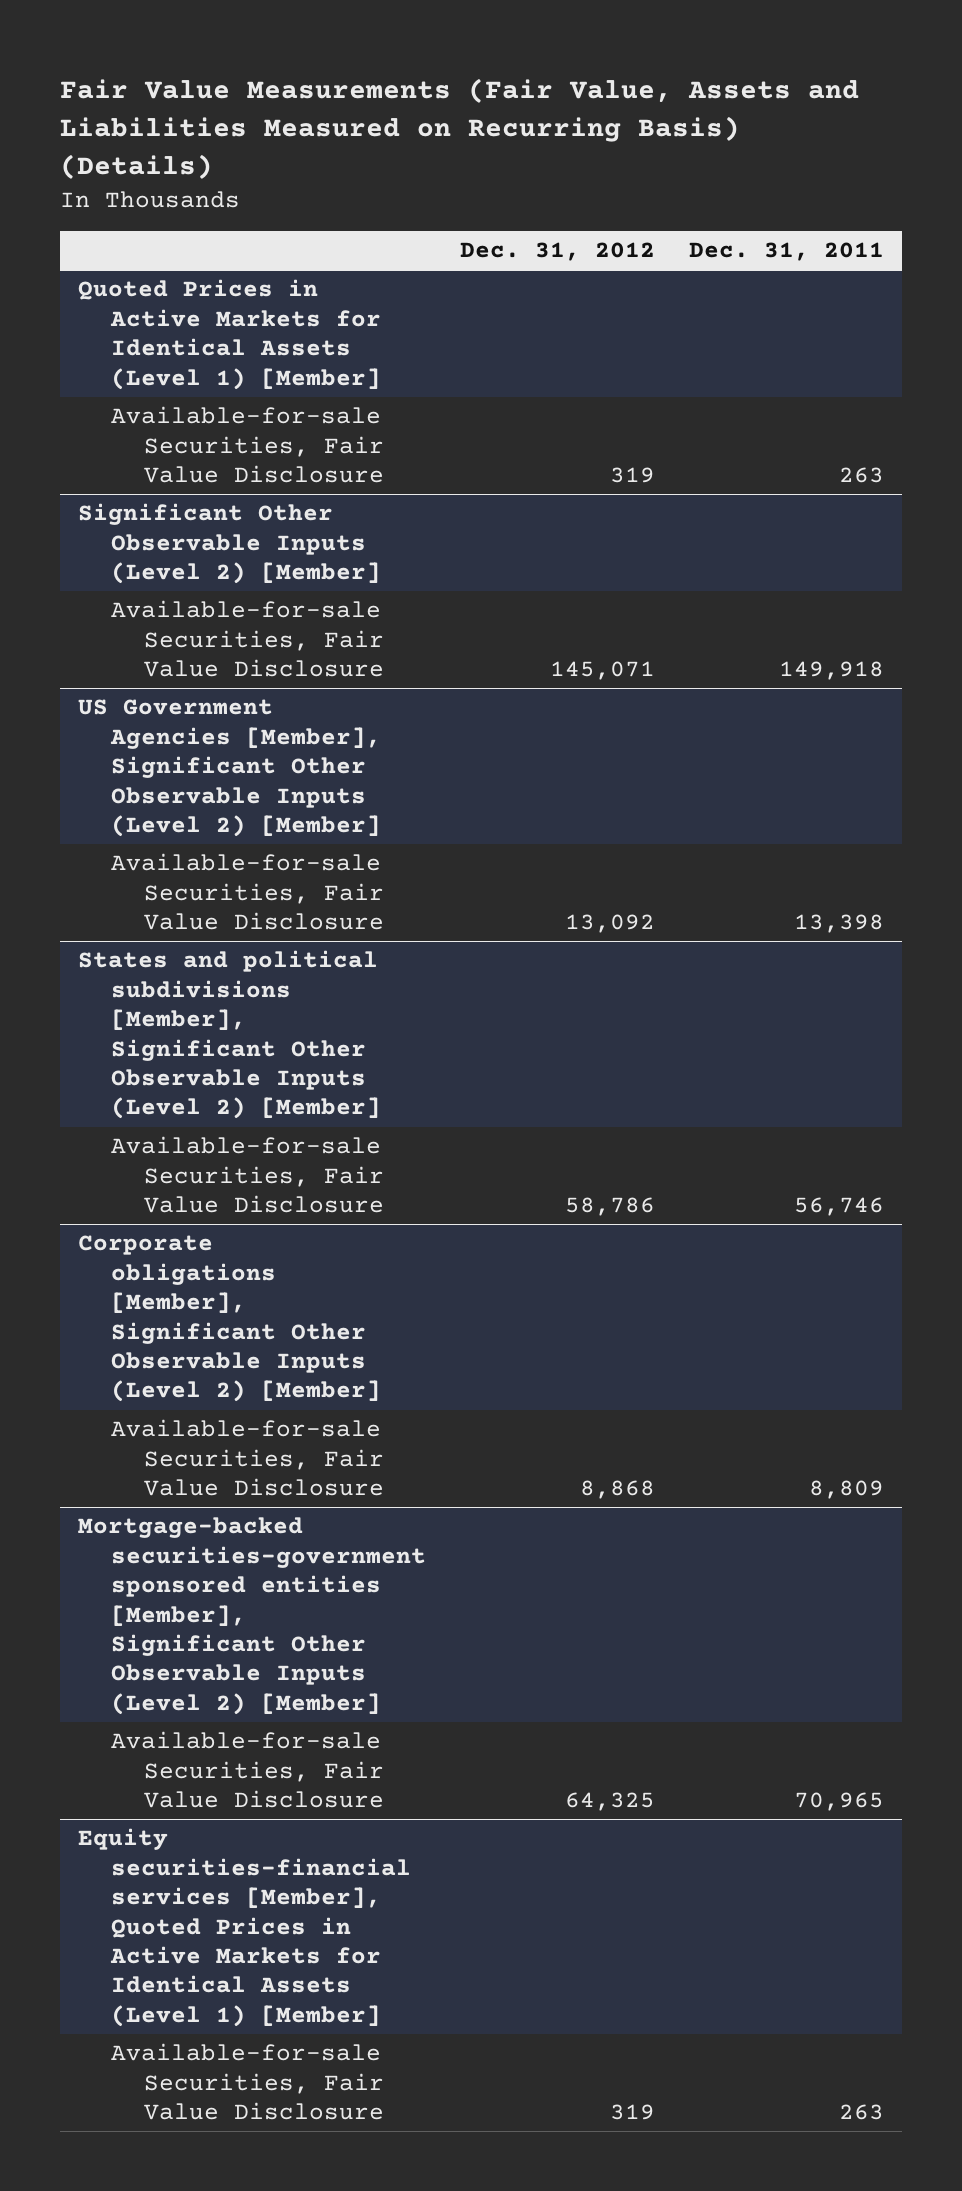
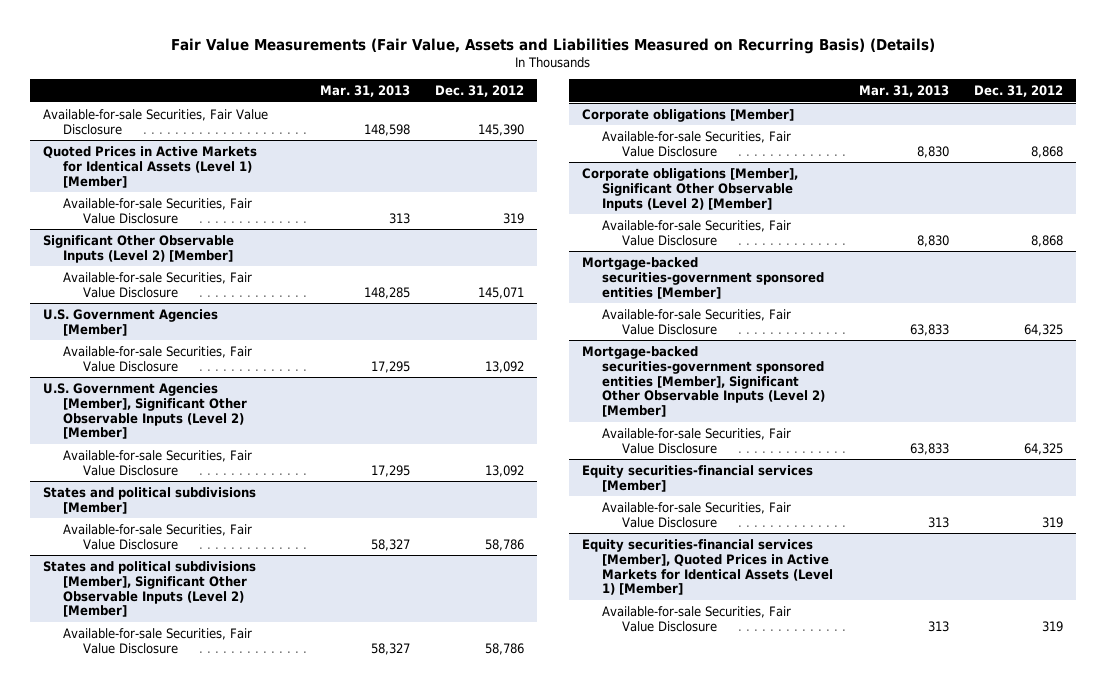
- | Dec. 31, 2012 | Dec. 31, 2011
+ | Mar. 31, 2013 | Dec. 31, 2012
+ Available-for-sale Securities, Fair Value Disclosure | 148,598 | 145,390
- US Government Agencies [Member], Significant Other Observable Inputs (Level 2) [Member]
+ U.S. Government Agencies [Member]
+ U.S. Government Agencies [Member], Significant Other Observable Inputs (Level 2) [Member]
+ Available-for-sale Securities, Fair Value Disclosure | 17,295 | 13,092
+ States and political subdivisions [Member]
+ Available-for-sale Securities, Fair Value Disclosure | 58,327 | 58,786
+ Corporate obligations [Member]
+ Available-for-sale Securities, Fair Value Disclosure | 8,830 | 8,868
+ Mortgage-backed securities-government sponsored entities [Member]
+ Available-for-sale Securities, Fair Value Disclosure | 63,833 | 64,325
+ Equity securities-financial services [Member]
+ Available-for-sale Securities, Fair Value Disclosure | 313 | 319

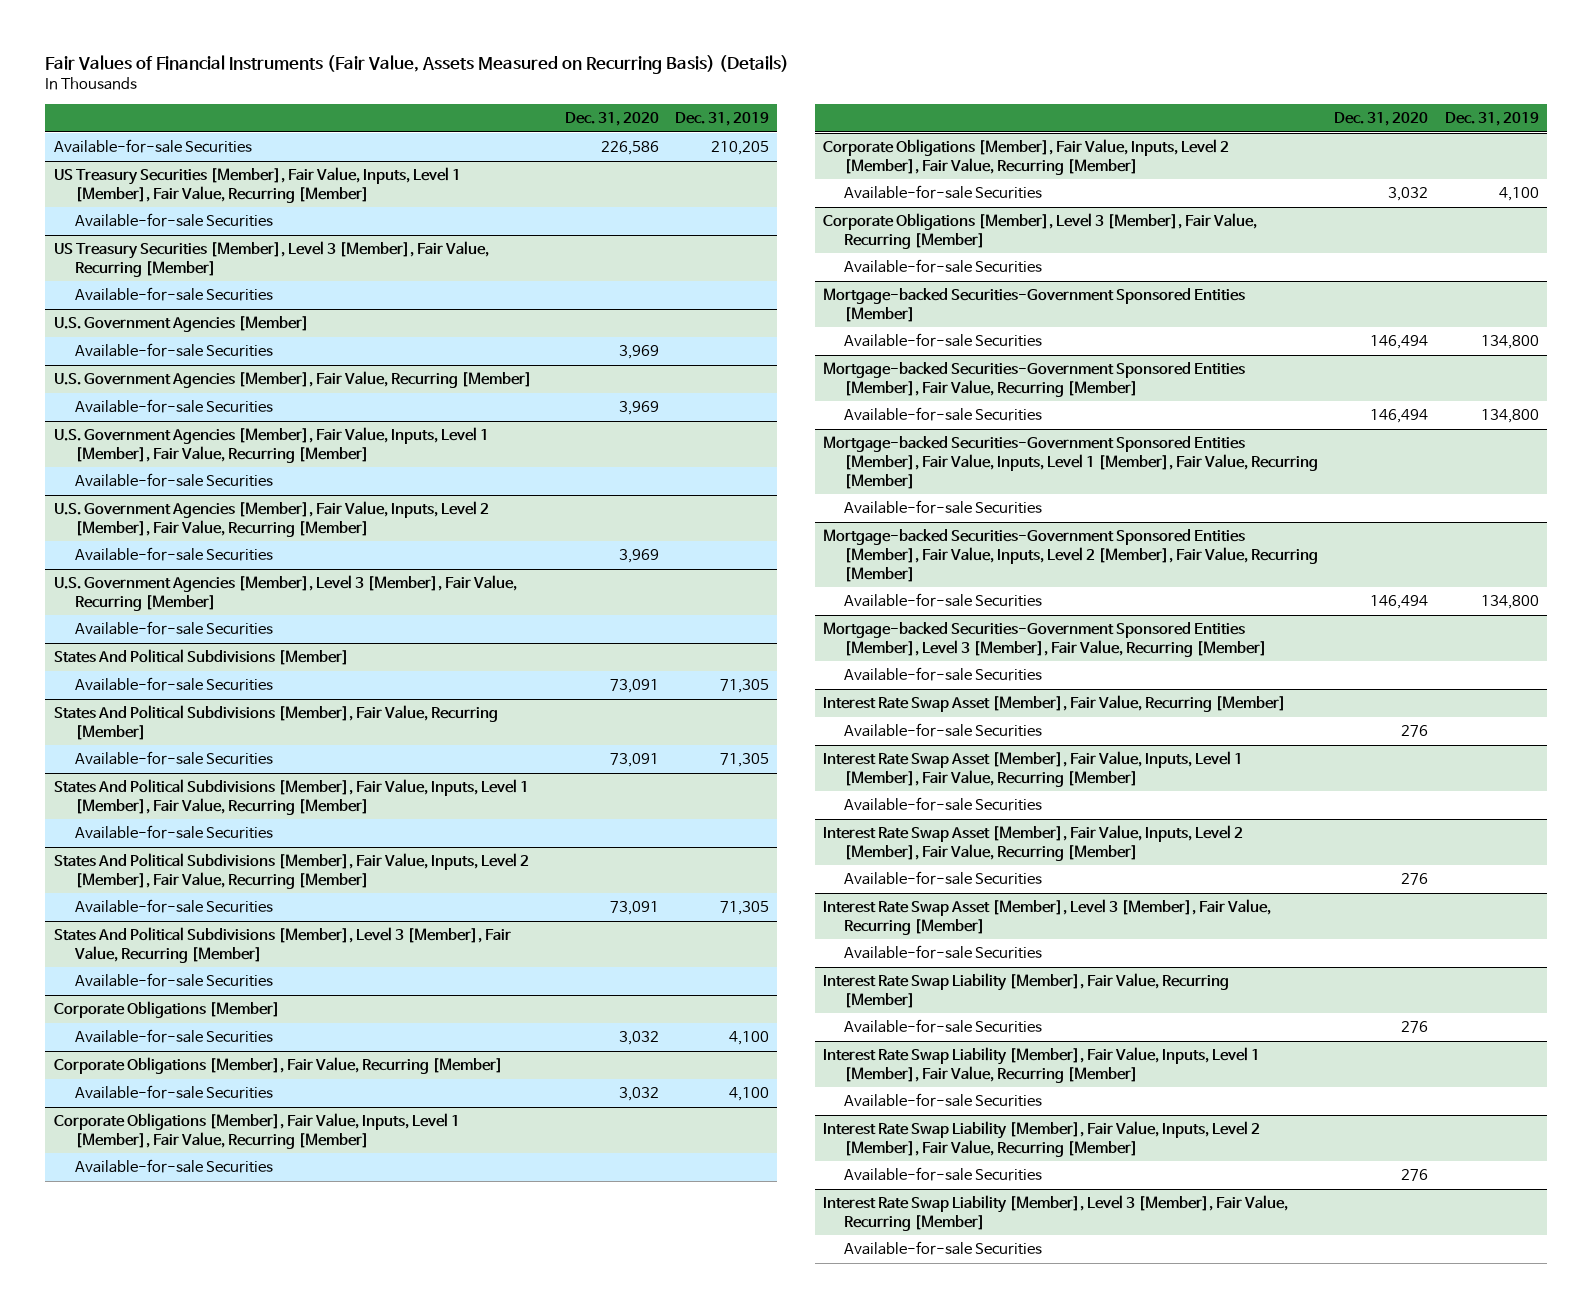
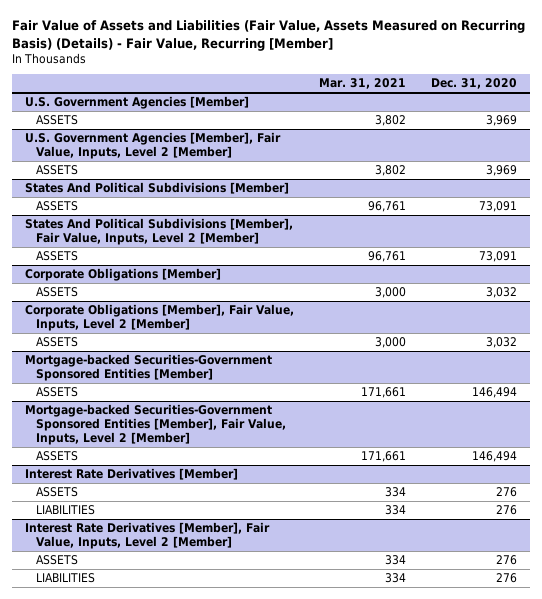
- Fair Values of Financial Instruments (Fair Value, Assets Measured on Recurring Basis) (Details)
+ Fair Value of Assets and Liabilities (Fair Value, Assets Measured on Recurring Basis) (Details) - Fair Value, Recurring [Member]
- | Dec. 31, 2020 | Dec. 31, 2019
+ | Mar. 31, 2021 | Dec. 31, 2020
- Available-for-sale Securities | 226,586 | 210,205
- US Treasury Securities [Member], Fair Value, Inputs, Level 1 [Member], Fair Value, Recurring [Member]
- Available-for-sale Securities
- US Treasury Securities [Member], Level 3 [Member], Fair Value, Recurring [Member]
- Available-for-sale Securities
@ U.S. Government Agencies [Member]
- Available-for-sale Securities | 3,969 |
- U.S. Government Agencies [Member], Fair Value, Recurring [Member]
- Available-for-sale Securities | 3,969 |
- U.S. Government Agencies [Member], Fair Value, Inputs, Level 1 [Member], Fair Value, Recurring [Member]
- Available-for-sale Securities
- U.S. Government Agencies [Member], Fair Value, Inputs, Level 2 [Member], Fair Value, Recurring [Member]
- Available-for-sale Securities | 3,969 |
- U.S. Government Agencies [Member], Level 3 [Member], Fair Value, Recurring [Member]
- Available-for-sale Securities
@ U.S. Government Agencies [Member]
+ ASSETS | 3,802 | 3,969
+ U.S. Government Agencies [Member], Fair Value, Inputs, Level 2 [Member]
+ ASSETS | 3,802 | 3,969
@ States And Political Subdivisions [Member]
- Available-for-sale Securities | 73,091 | 71,305
- States And Political Subdivisions [Member], Fair Value, Recurring [Member]
- Available-for-sale Securities | 73,091 | 71,305
- States And Political Subdivisions [Member], Fair Value, Inputs, Level 1 [Member], Fair Value, Recurring [Member]
- Available-for-sale Securities
- States And Political Subdivisions [Member], Fair Value, Inputs, Level 2 [Member], Fair Value, Recurring [Member]
- Available-for-sale Securities | 73,091 | 71,305
- States And Political Subdivisions [Member], Level 3 [Member], Fair Value, Recurring [Member]
- Available-for-sale Securities
@ States And Political Subdivisions [Member]
+ ASSETS | 96,761 | 73,091
+ States And Political Subdivisions [Member], Fair Value, Inputs, Level 2 [Member]
+ ASSETS | 96,761 | 73,091
@ Corporate Obligations [Member]
- Available-for-sale Securities | 3,032 | 4,100
- Corporate Obligations [Member], Fair Value, Recurring [Member]
- Available-for-sale Securities | 3,032 | 4,100
- Corporate Obligations [Member], Fair Value, Inputs, Level 1 [Member], Fair Value, Recurring [Member]
- Available-for-sale Securities
- Corporate Obligations [Member], Fair Value, Inputs, Level 2 [Member], Fair Value, Recurring [Member]
- Available-for-sale Securities | 3,032 | 4,100
- Corporate Obligations [Member], Level 3 [Member], Fair Value, Recurring [Member]
- Available-for-sale Securities
@ Corporate Obligations [Member]
+ ASSETS | 3,000 | 3,032
+ Corporate Obligations [Member], Fair Value, Inputs, Level 2 [Member]
+ ASSETS | 3,000 | 3,032
@ Mortgage-backed Securities-Government Sponsored Entities [Member]
- Available-for-sale Securities | 146,494 | 134,800
- Mortgage-backed Securities-Government Sponsored Entities [Member], Fair Value, Recurring [Member]
- Available-for-sale Securities | 146,494 | 134,800
- Mortgage-backed Securities-Government Sponsored Entities [Member], Fair Value, Inputs, Level 1 [Member], Fair Value, Recurring [Member]
- Available-for-sale Securities
- Mortgage-backed Securities-Government Sponsored Entities [Member], Fair Value, Inputs, Level 2 [Member], Fair Value, Recurring [Member]
- Available-for-sale Securities | 146,494 | 134,800
- Mortgage-backed Securities-Government Sponsored Entities [Member], Level 3 [Member], Fair Value, Recurring [Member]
- Available-for-sale Securities
- Interest Rate Swap Asset [Member], Fair Value, Recurring [Member]
- Available-for-sale Securities | 276 |
- Interest Rate Swap Asset [Member], Fair Value, Inputs, Level 1 [Member], Fair Value, Recurring [Member]
- Available-for-sale Securities
- Interest Rate Swap Asset [Member], Fair Value, Inputs, Level 2 [Member], Fair Value, Recurring [Member]
- Available-for-sale Securities | 276 |
- Interest Rate Swap Asset [Member], Level 3 [Member], Fair Value, Recurring [Member]
- Available-for-sale Securities
- Interest Rate Swap Liability [Member], Fair Value, Recurring [Member]
- Available-for-sale Securities | 276 |
- Interest Rate Swap Liability [Member], Fair Value, Inputs, Level 1 [Member], Fair Value, Recurring [Member]
- Available-for-sale Securities
- Interest Rate Swap Liability [Member], Fair Value, Inputs, Level 2 [Member], Fair Value, Recurring [Member]
- Available-for-sale Securities | 276 |
- Interest Rate Swap Liability [Member], Level 3 [Member], Fair Value, Recurring [Member]
- Available-for-sale Securities
@ Mortgage-backed Securities-Government Sponsored Entities [Member]
+ ASSETS | 171,661 | 146,494
+ Mortgage-backed Securities-Government Sponsored Entities [Member], Fair Value, Inputs, Level 2 [Member]
+ ASSETS | 171,661 | 146,494
+ Interest Rate Derivatives [Member]
+ ASSETS | 334 | 276
+ LIABILITIES | 334 | 276
+ Interest Rate Derivatives [Member], Fair Value, Inputs, Level 2 [Member]
+ ASSETS | 334 | 276
+ LIABILITIES | 334 | 276

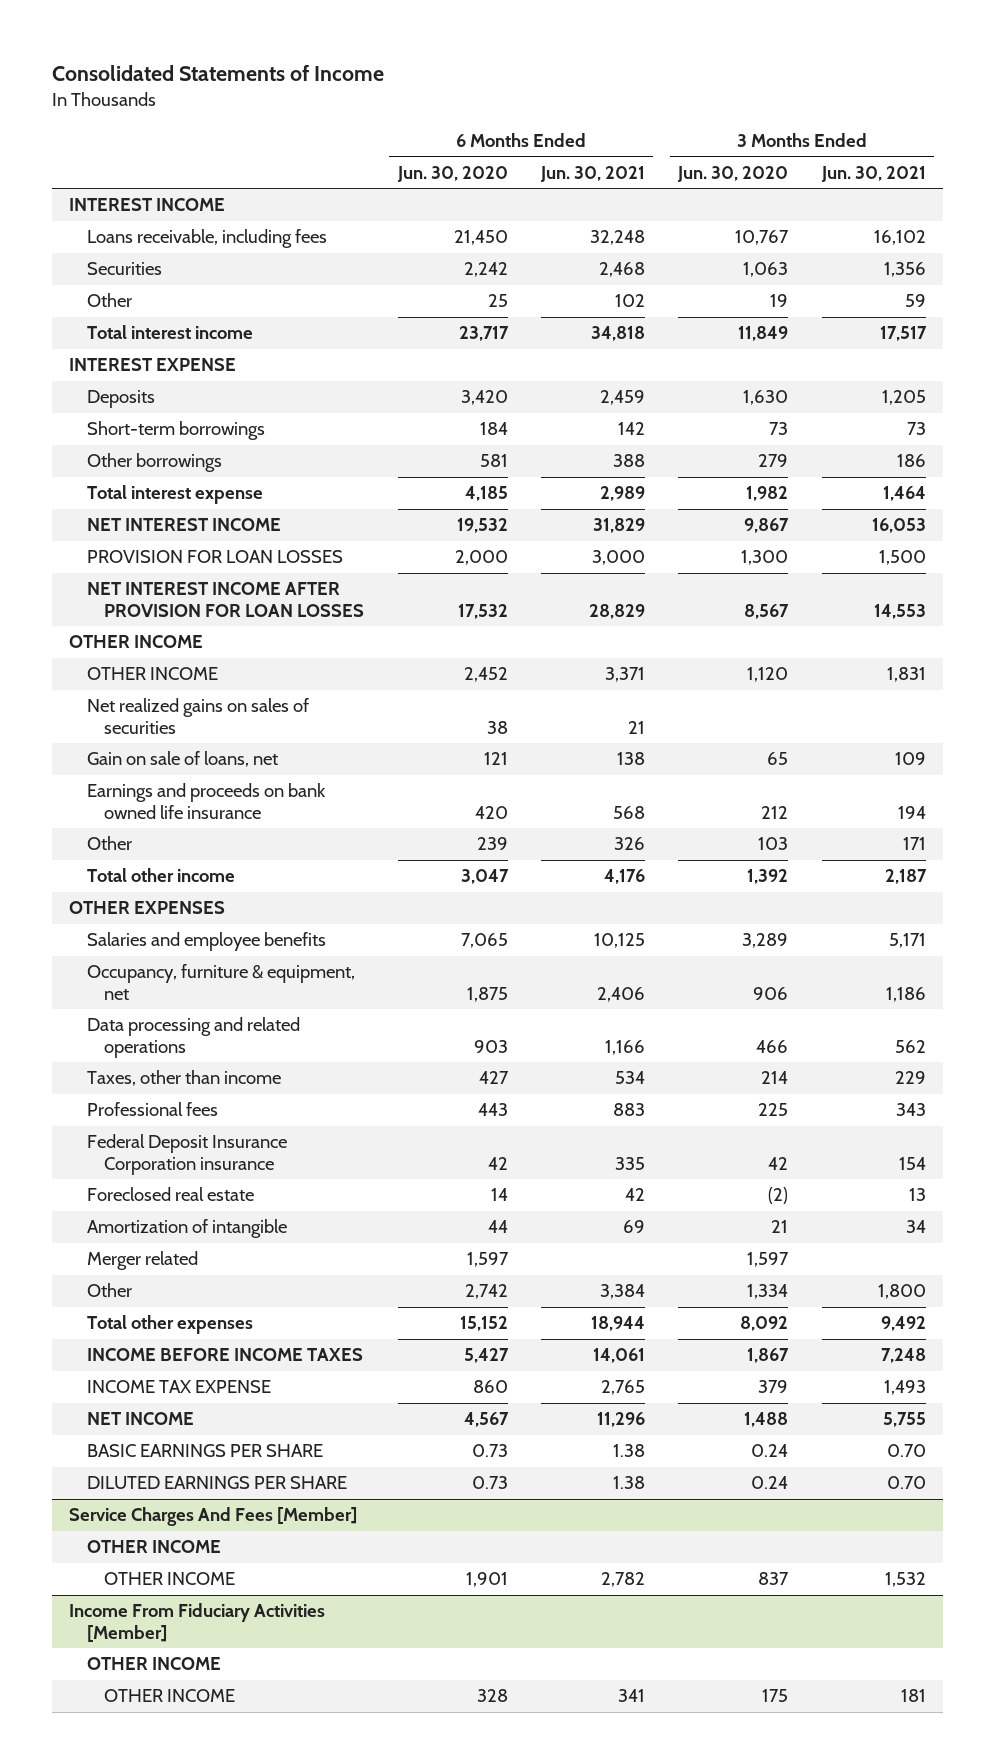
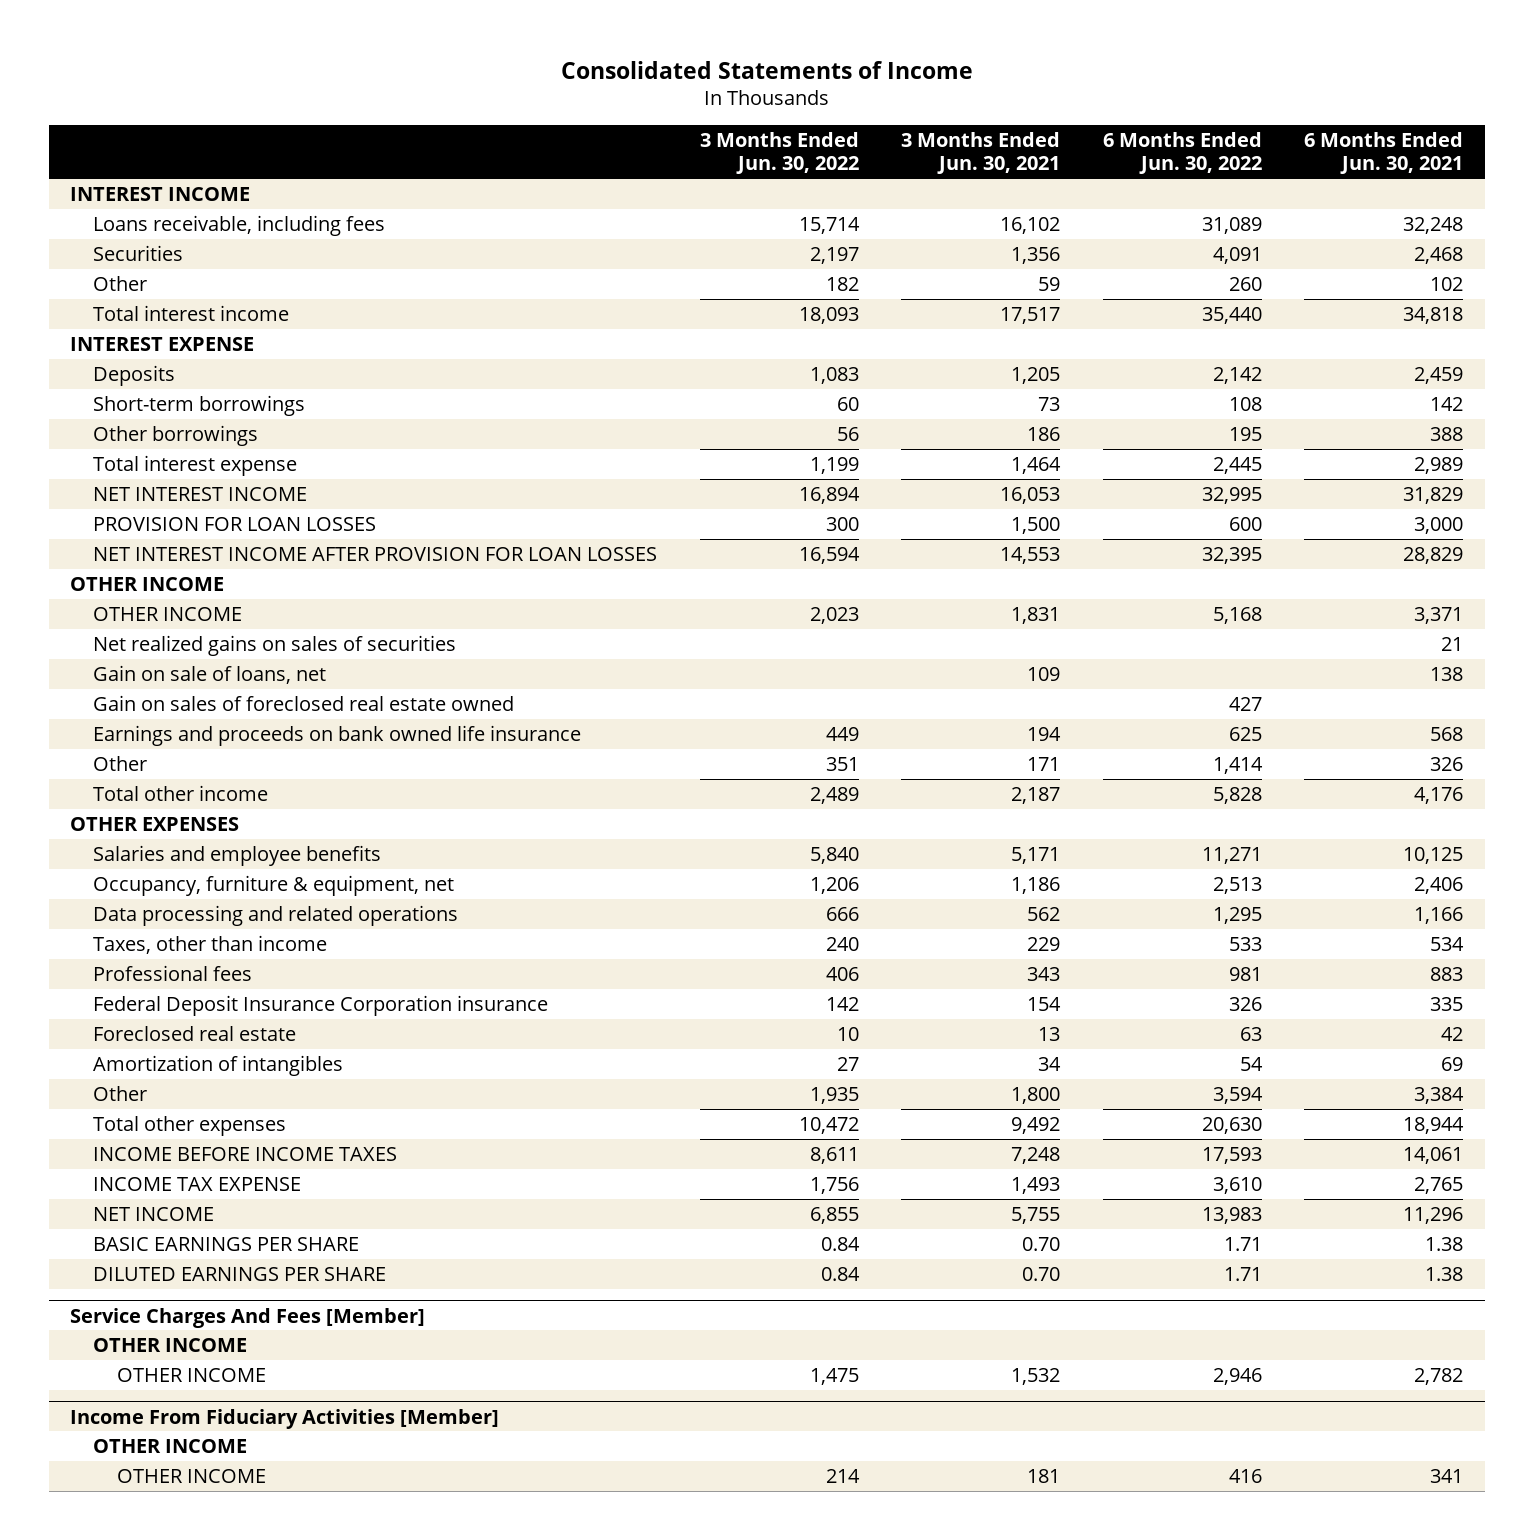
- | 6 Months Ended Jun. 30, 2020 | 6 Months Ended Jun. 30, 2021 | 3 Months Ended Jun. 30, 2020 | 3 Months Ended Jun. 30, 2021
+ | 3 Months Ended Jun. 30, 2022 | 3 Months Ended Jun. 30, 2021 | 6 Months Ended Jun. 30, 2022 | 6 Months Ended Jun. 30, 2021
+ Gain on sales of foreclosed real estate owned | | | 427 |
- Amortization of intangible | 44 | 69 | 21 | 34
- Merger related | 1,597 | | 1,597 |
+ Amortization of intangibles | 27 | 34 | 54 | 69

